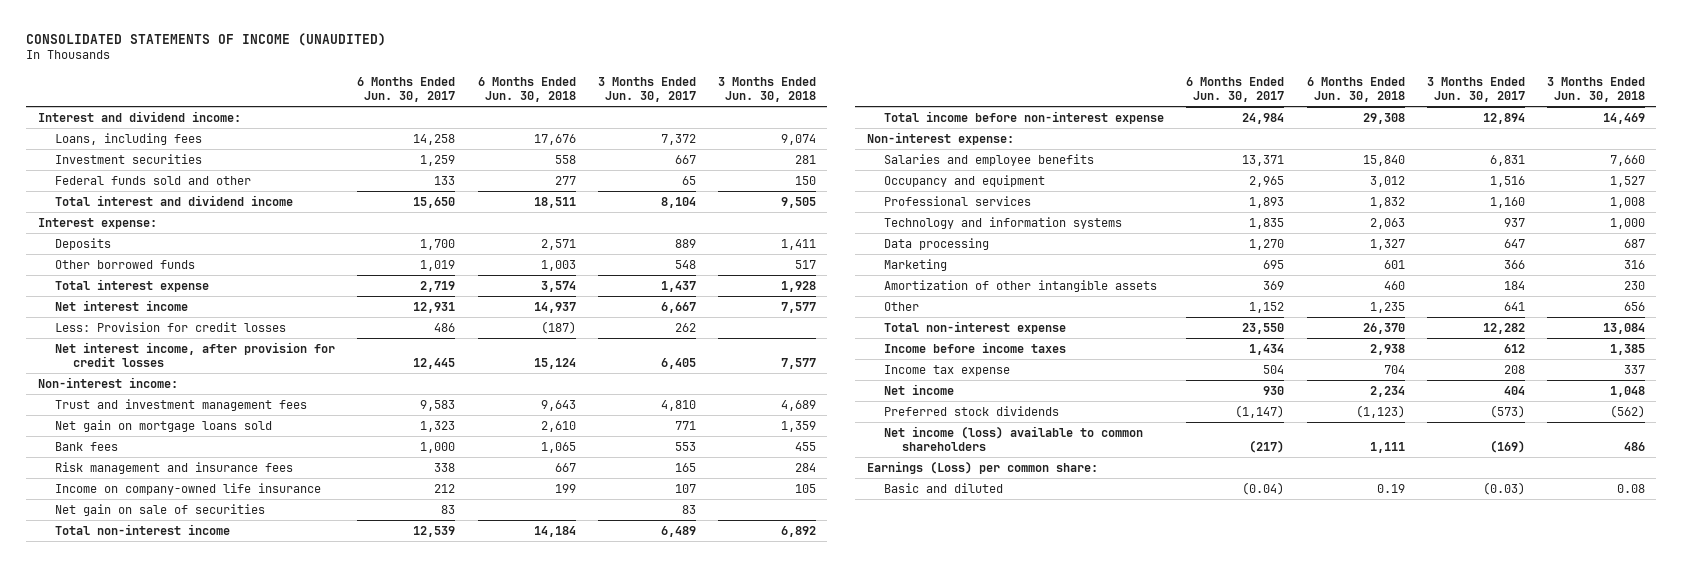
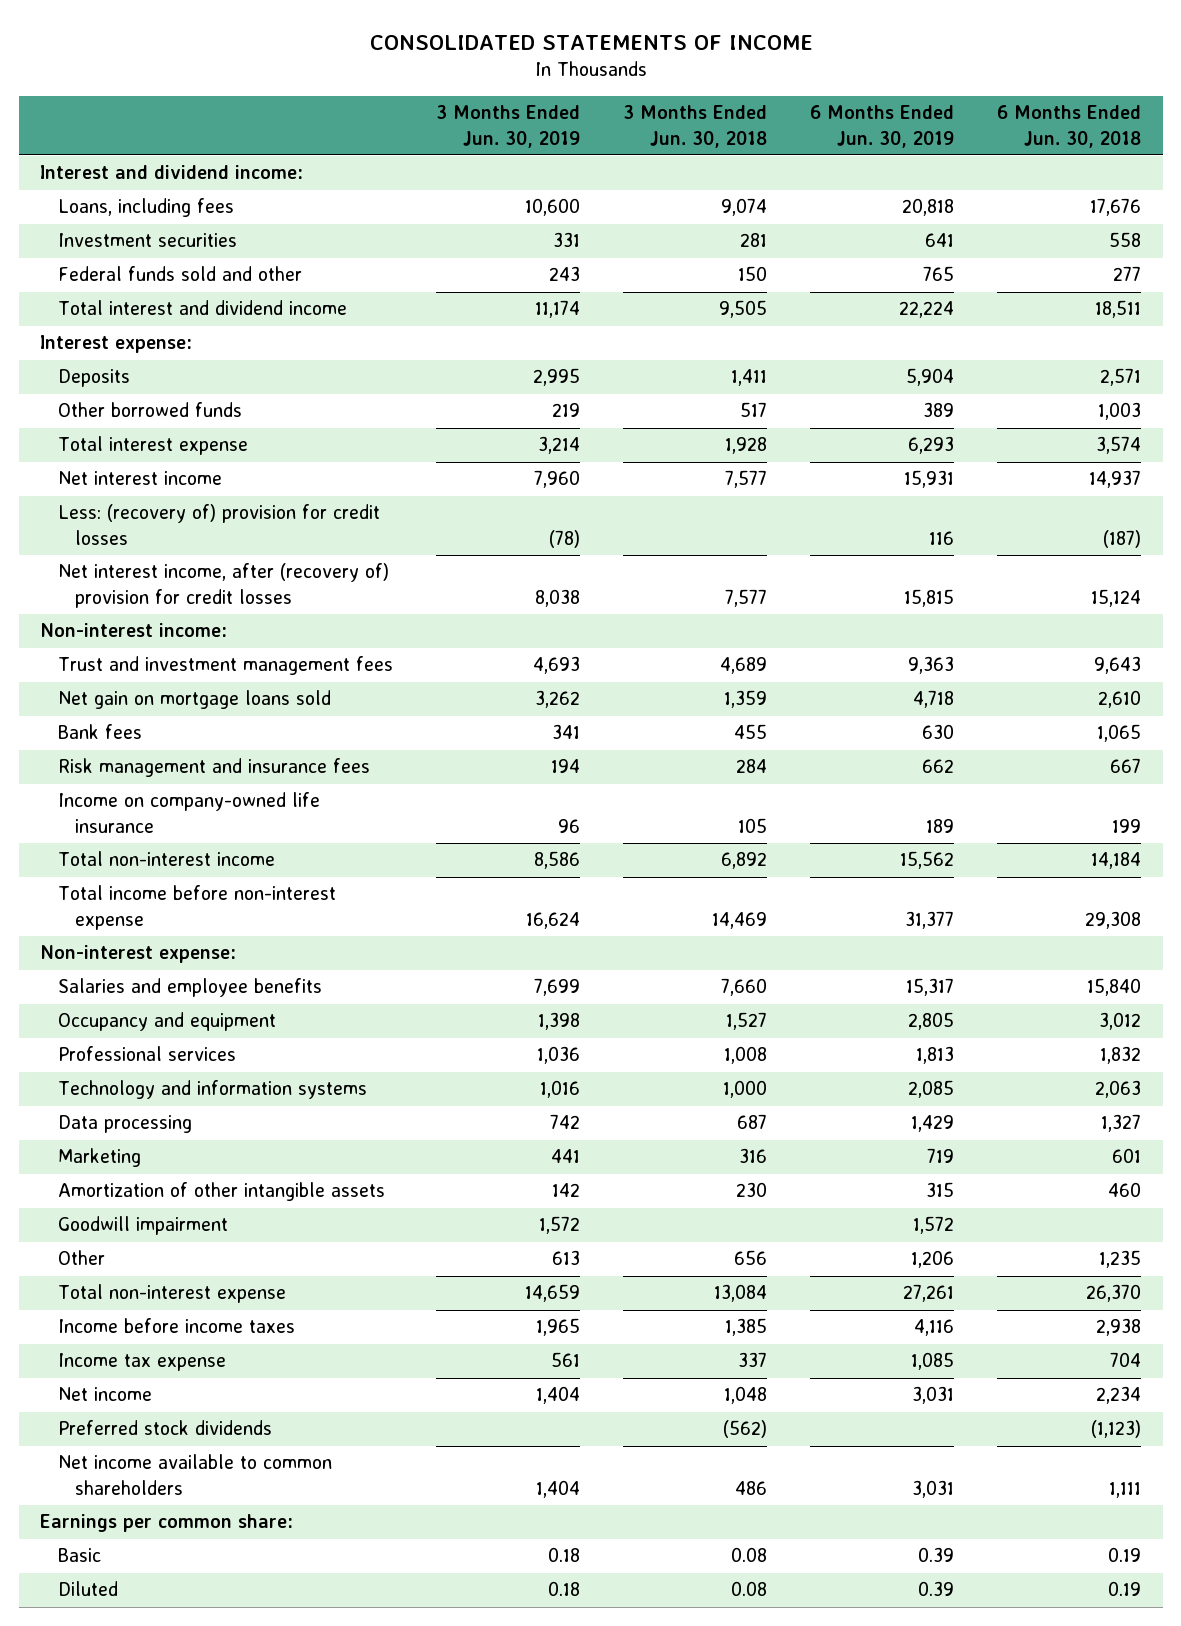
- CONSOLIDATED STATEMENTS OF INCOME (UNAUDITED)
+ CONSOLIDATED STATEMENTS OF INCOME
- | 6 Months Ended Jun. 30, 2017 | 6 Months Ended Jun. 30, 2018 | 3 Months Ended Jun. 30, 2017 | 3 Months Ended Jun. 30, 2018
+ | 3 Months Ended Jun. 30, 2019 | 3 Months Ended Jun. 30, 2018 | 6 Months Ended Jun. 30, 2019 | 6 Months Ended Jun. 30, 2018
- Less: Provision for credit losses | 486 | (187) | 262 |
- Net interest income, after provision for credit losses | 12,445 | 15,124 | 6,405 | 7,577
+ Less: (recovery of) provision for credit losses | (78) | | 116 | (187)
+ Net interest income, after (recovery of) provision for credit losses | 8,038 | 7,577 | 15,815 | 15,124
- Net gain on sale of securities | 83 | | 83 |
+ Goodwill impairment | 1,572 | | 1,572 |
- Net income (loss) available to common shareholders | (217) | 1,111 | (169) | 486
- Earnings (Loss) per common share:
- Basic and diluted | (0.04) | 0.19 | (0.03) | 0.08
+ Net income available to common shareholders | 1,404 | 486 | 3,031 | 1,111
+ Earnings per common share:
+ Basic | 0.18 | 0.08 | 0.39 | 0.19
+ Diluted | 0.18 | 0.08 | 0.39 | 0.19

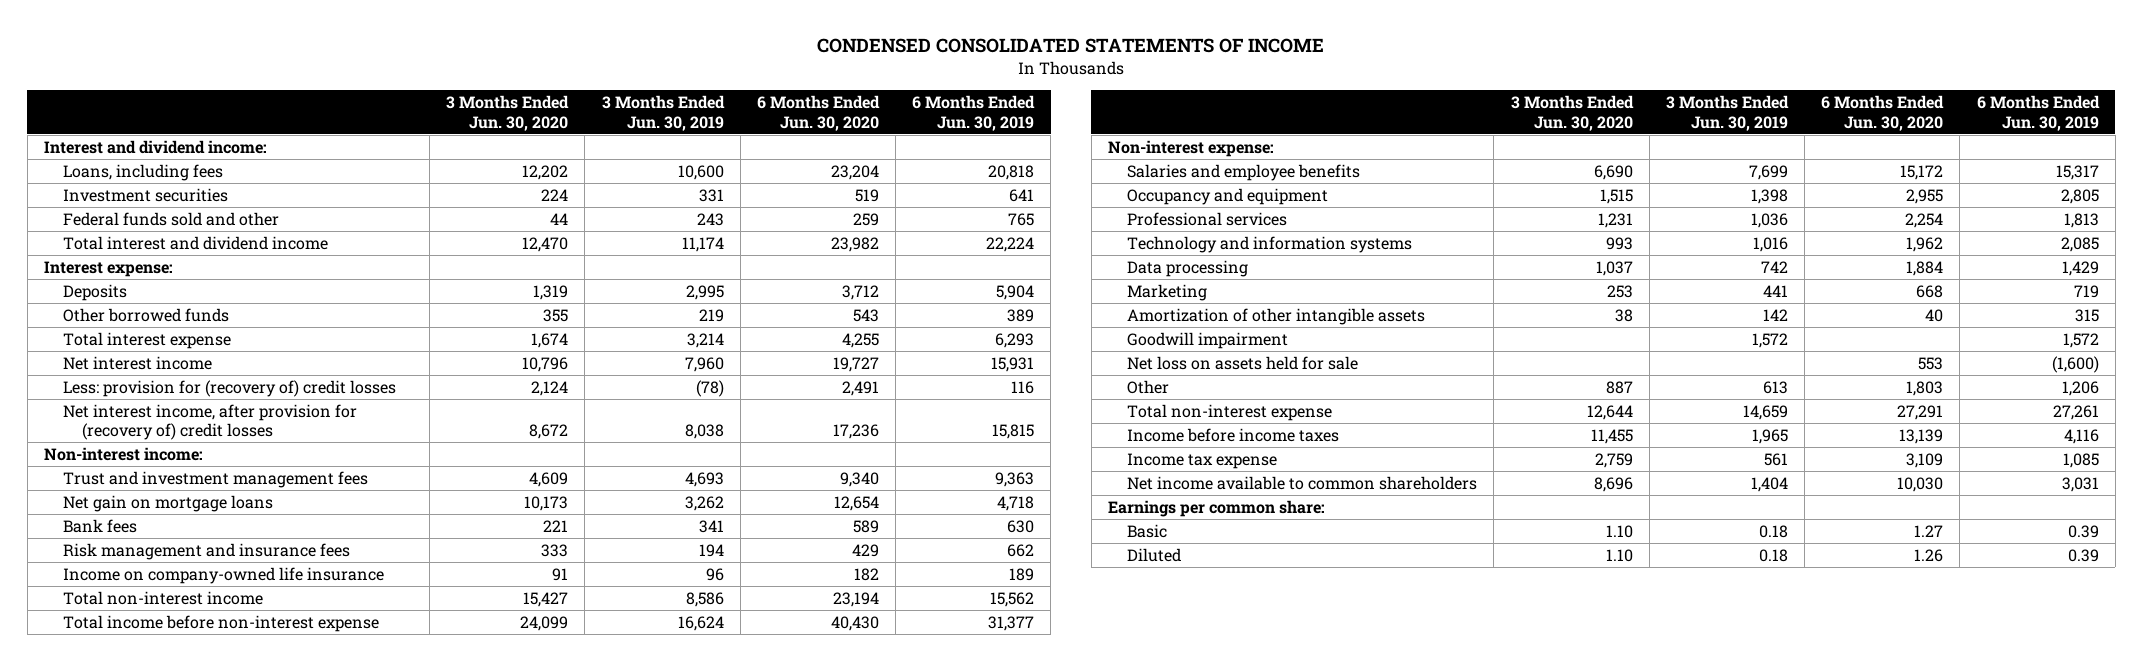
- CONSOLIDATED STATEMENTS OF INCOME
+ CONDENSED CONSOLIDATED STATEMENTS OF INCOME
- | 3 Months Ended Jun. 30, 2019 | 3 Months Ended Jun. 30, 2018 | 6 Months Ended Jun. 30, 2019 | 6 Months Ended Jun. 30, 2018
+ | 3 Months Ended Jun. 30, 2020 | 3 Months Ended Jun. 30, 2019 | 6 Months Ended Jun. 30, 2020 | 6 Months Ended Jun. 30, 2019
- Less: (recovery of) provision for credit losses | (78) | | 116 | (187)
- Net interest income, after (recovery of) provision for credit losses | 8,038 | 7,577 | 15,815 | 15,124
+ Less: provision for (recovery of) credit losses | 2,124 | (78) | 2,491 | 116
+ Net interest income, after provision for (recovery of) credit losses | 8,672 | 8,038 | 17,236 | 15,815
- Net gain on mortgage loans sold | 3,262 | 1,359 | 4,718 | 2,610
+ Net gain on mortgage loans | 10,173 | 3,262 | 12,654 | 4,718
+ Net loss on assets held for sale | | | 553 | (1,600)
- Net income | 1,404 | 1,048 | 3,031 | 2,234
- Preferred stock dividends | | (562) | | (1,123)

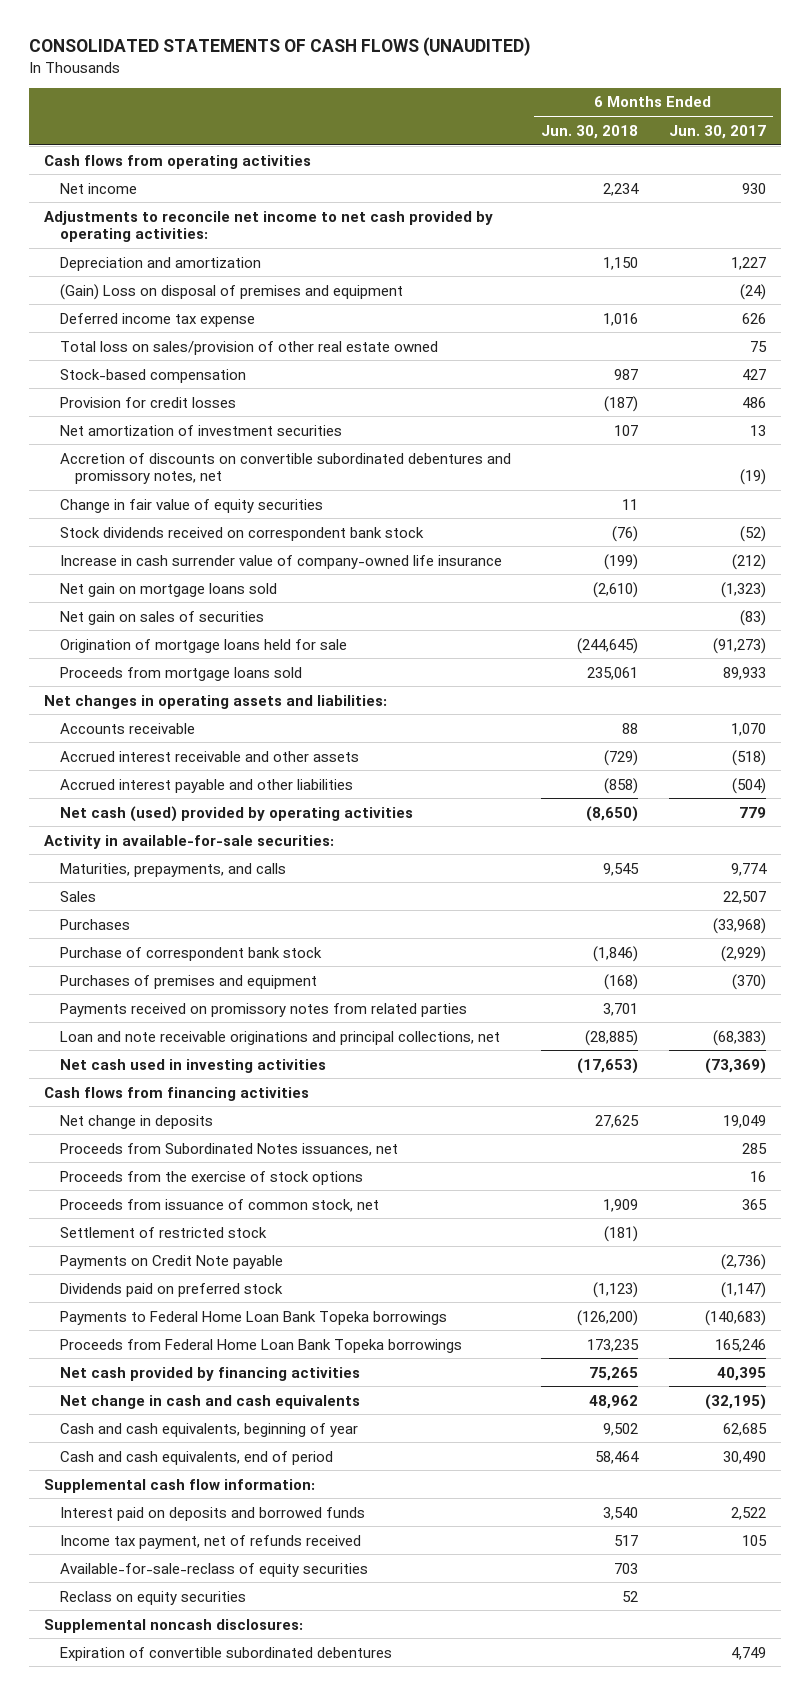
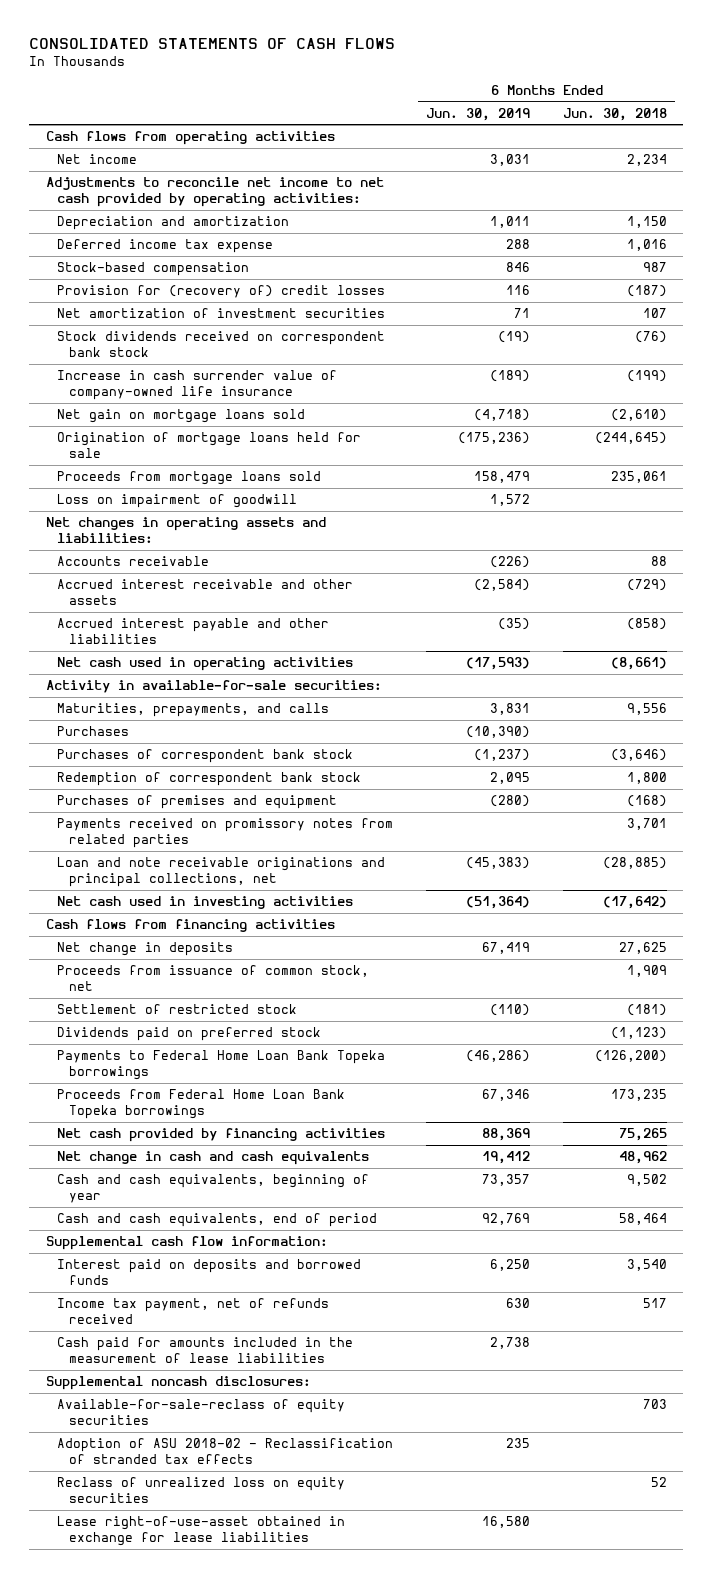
- CONSOLIDATED STATEMENTS OF CASH FLOWS (UNAUDITED)
+ CONSOLIDATED STATEMENTS OF CASH FLOWS
- | 6 Months Ended Jun. 30, 2018 | 6 Months Ended Jun. 30, 2017
+ | 6 Months Ended Jun. 30, 2019 | 6 Months Ended Jun. 30, 2018
- (Gain) Loss on disposal of premises and equipment | | (24)
- Total loss on sales/provision of other real estate owned | | 75
- Provision for credit losses | (187) | 486
+ Provision for (recovery of) credit losses | 116 | (187)
- Accretion of discounts on convertible subordinated debentures and promissory notes, net | | (19)
- Change in fair value of equity securities | 11 |
- Net gain on sales of securities | | (83)
+ Loss on impairment of goodwill | 1,572 |
- Net cash (used) provided by operating activities | (8,650) | 779
+ Net cash used in operating activities | (17,593) | (8,661)
- Maturities, prepayments, and calls | 9,545 | 9,774
- Sales | | 22,507
+ Maturities, prepayments, and calls | 3,831 | 9,556
- Purchase of correspondent bank stock | (1,846) | (2,929)
+ Purchases of correspondent bank stock | (1,237) | (3,646)
+ Redemption of correspondent bank stock | 2,095 | 1,800
- Net cash used in investing activities | (17,653) | (73,369)
+ Net cash used in investing activities | (51,364) | (17,642)
- Proceeds from Subordinated Notes issuances, net | | 285
- Proceeds from the exercise of stock options | | 16
- Payments on Credit Note payable | | (2,736)
- Reclass on equity securities | 52 |
+ Cash paid for amounts included in the measurement of lease liabilities | 2,738 |
- Expiration of convertible subordinated debentures | | 4,749
moved down: Available-for-sale-reclass of equity securities | | 703
+ Adoption of ASU 2018-02 - Reclassification of stranded tax effects | 235 |
+ Reclass of unrealized loss on equity securities | | 52
+ Lease right-of-use-asset obtained in exchange for lease liabilities | 16,580 |

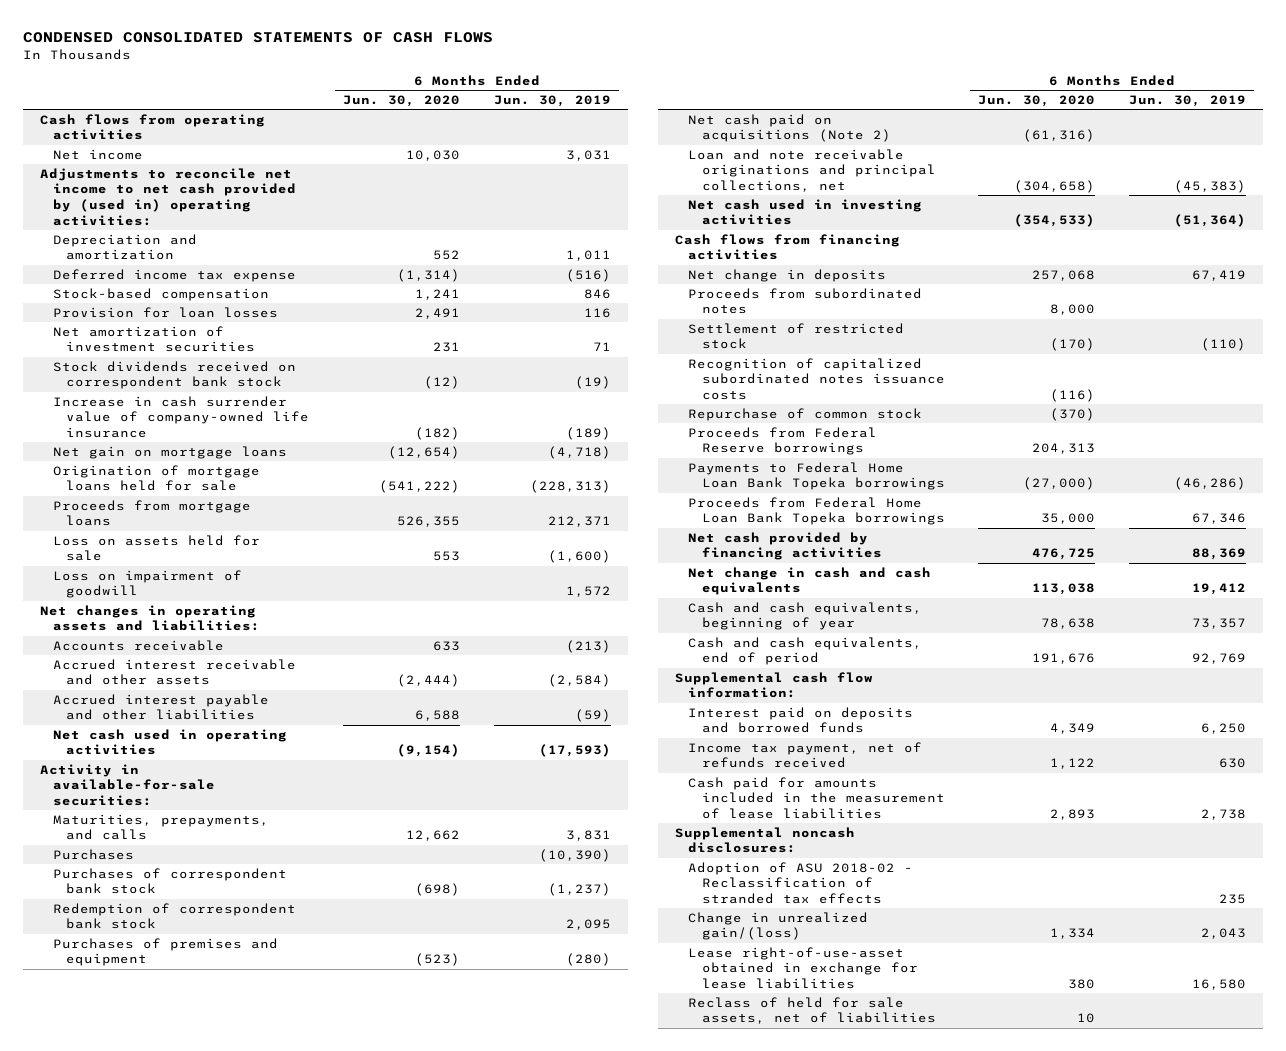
- CONSOLIDATED STATEMENTS OF CASH FLOWS
+ CONDENSED CONSOLIDATED STATEMENTS OF CASH FLOWS
- | 6 Months Ended Jun. 30, 2019 | 6 Months Ended Jun. 30, 2018
+ | 6 Months Ended Jun. 30, 2020 | 6 Months Ended Jun. 30, 2019
- Adjustments to reconcile net income to net cash provided by operating activities:
+ Adjustments to reconcile net income to net cash provided by (used in) operating activities:
- Deferred income tax expense | 288 | 1,016
+ Deferred income tax expense | (1,314) | (516)
- Provision for (recovery of) credit losses | 116 | (187)
+ Provision for loan losses | 2,491 | 116
- Net gain on mortgage loans sold | (4,718) | (2,610)
- Origination of mortgage loans held for sale | (175,236) | (244,645)
- Proceeds from mortgage loans sold | 158,479 | 235,061
+ Net gain on mortgage loans | (12,654) | (4,718)
+ Origination of mortgage loans held for sale | (541,222) | (228,313)
+ Proceeds from mortgage loans | 526,355 | 212,371
+ Loss on assets held for sale | 553 | (1,600)
- Accounts receivable | (226) | 88
+ Accounts receivable | 633 | (213)
- Accrued interest payable and other liabilities | (35) | (858)
+ Accrued interest payable and other liabilities | 6,588 | (59)
- Payments received on promissory notes from related parties | | 3,701
+ Net cash paid on acquisitions (Note 2) | (61,316) |
- Proceeds from issuance of common stock, net | | 1,909
+ Proceeds from subordinated notes | 8,000 |
- Dividends paid on preferred stock | | (1,123)
+ Recognition of capitalized subordinated notes issuance costs | (116) |
+ Repurchase of common stock | (370) |
+ Proceeds from Federal Reserve borrowings | 204,313 |
- Available-for-sale-reclass of equity securities | | 703
- Reclass of unrealized loss on equity securities | | 52
+ Change in unrealized gain/(loss) | 1,334 | 2,043
+ Reclass of held for sale assets, net of liabilities | 10 |

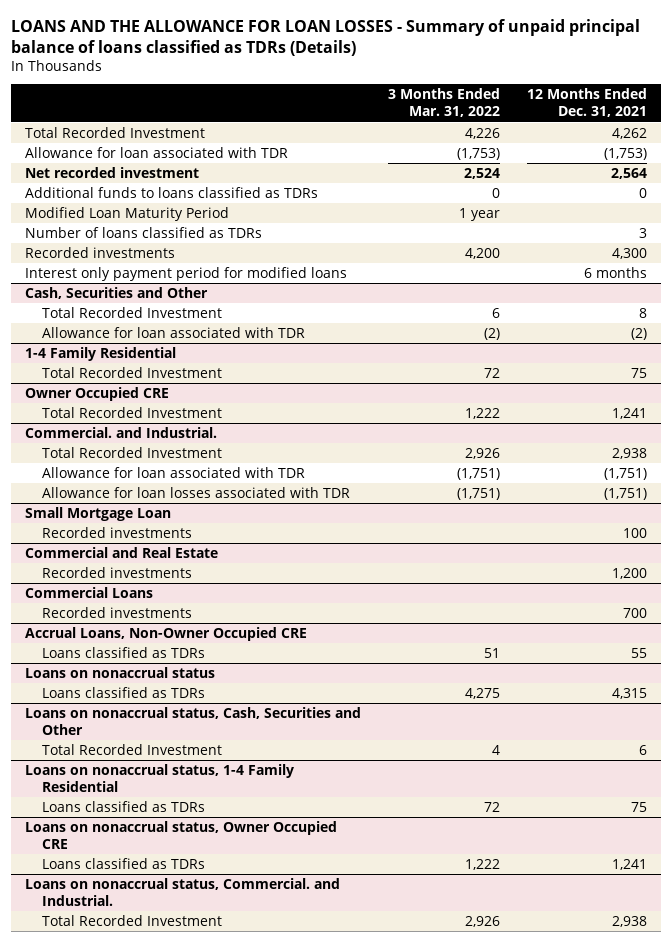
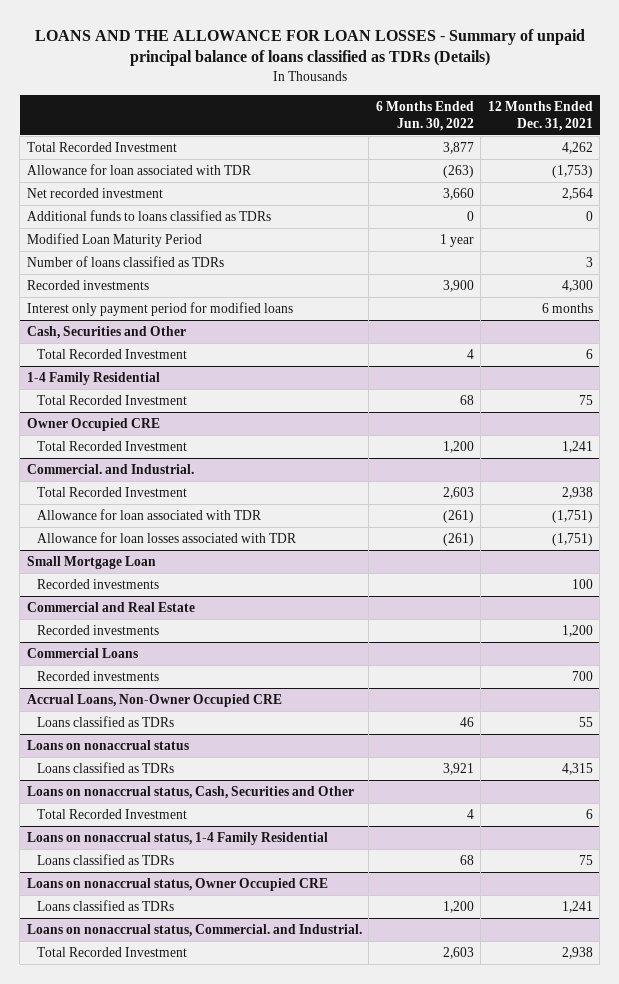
- | 3 Months Ended Mar. 31, 2022 | 12 Months Ended Dec. 31, 2021
+ | 6 Months Ended Jun. 30, 2022 | 12 Months Ended Dec. 31, 2021
@ Cash, Securities and Other
- Total Recorded Investment | 6 | 8
- Allowance for loan associated with TDR | (2) | (2)
+ Total Recorded Investment | 4 | 6

